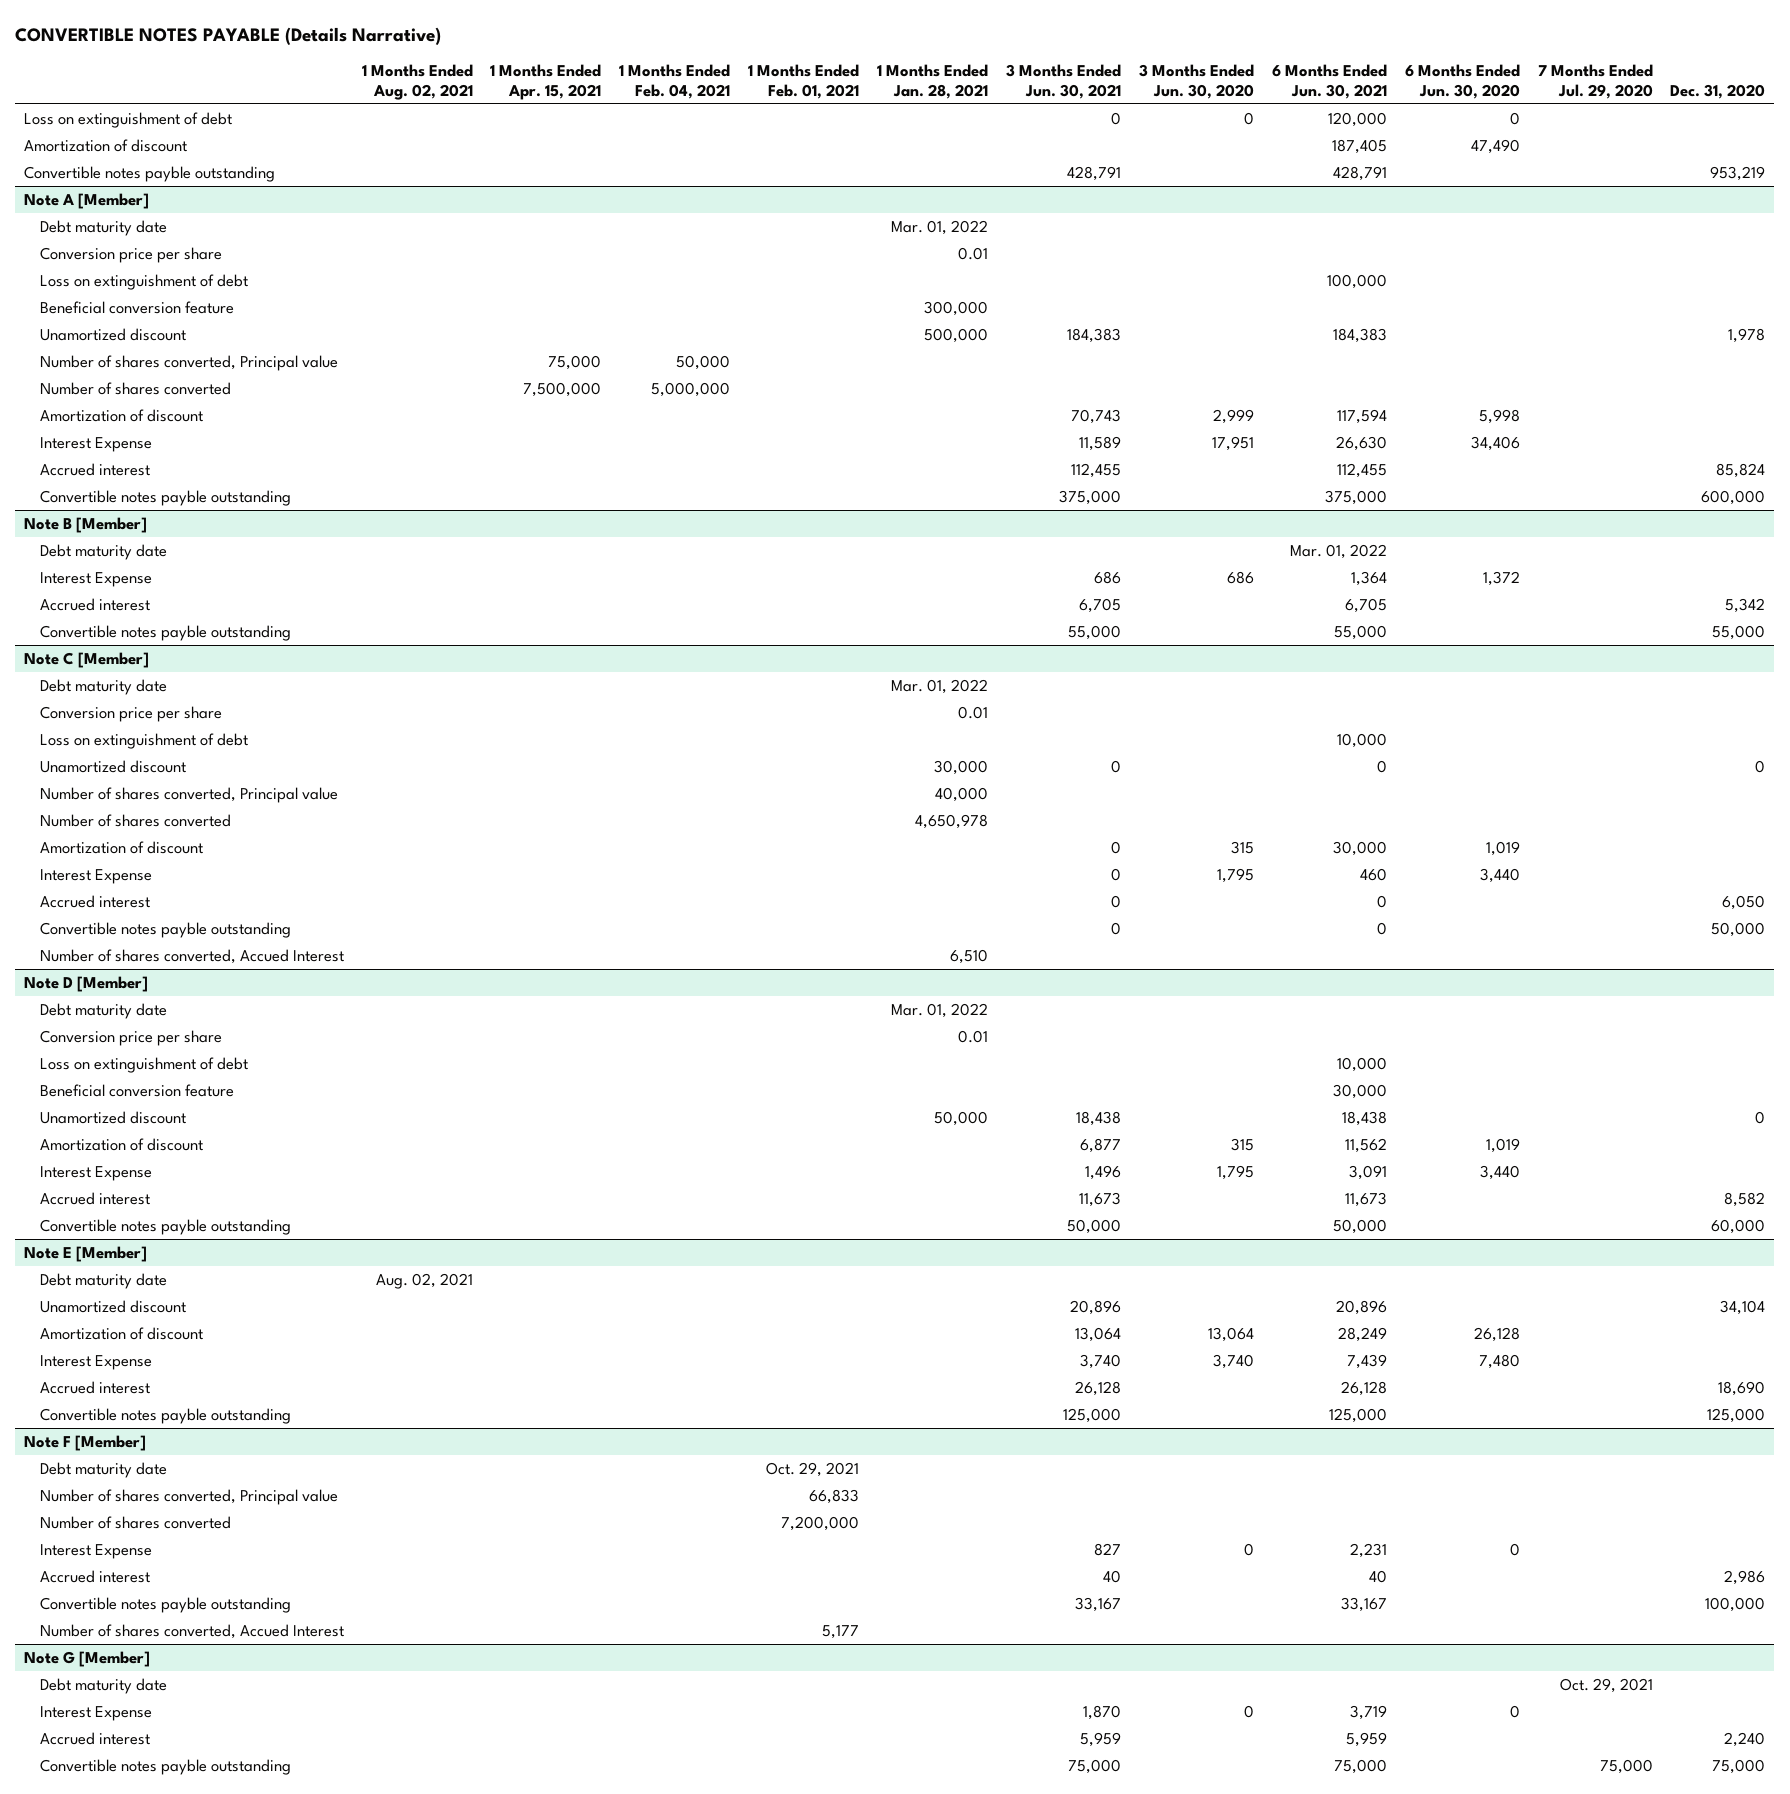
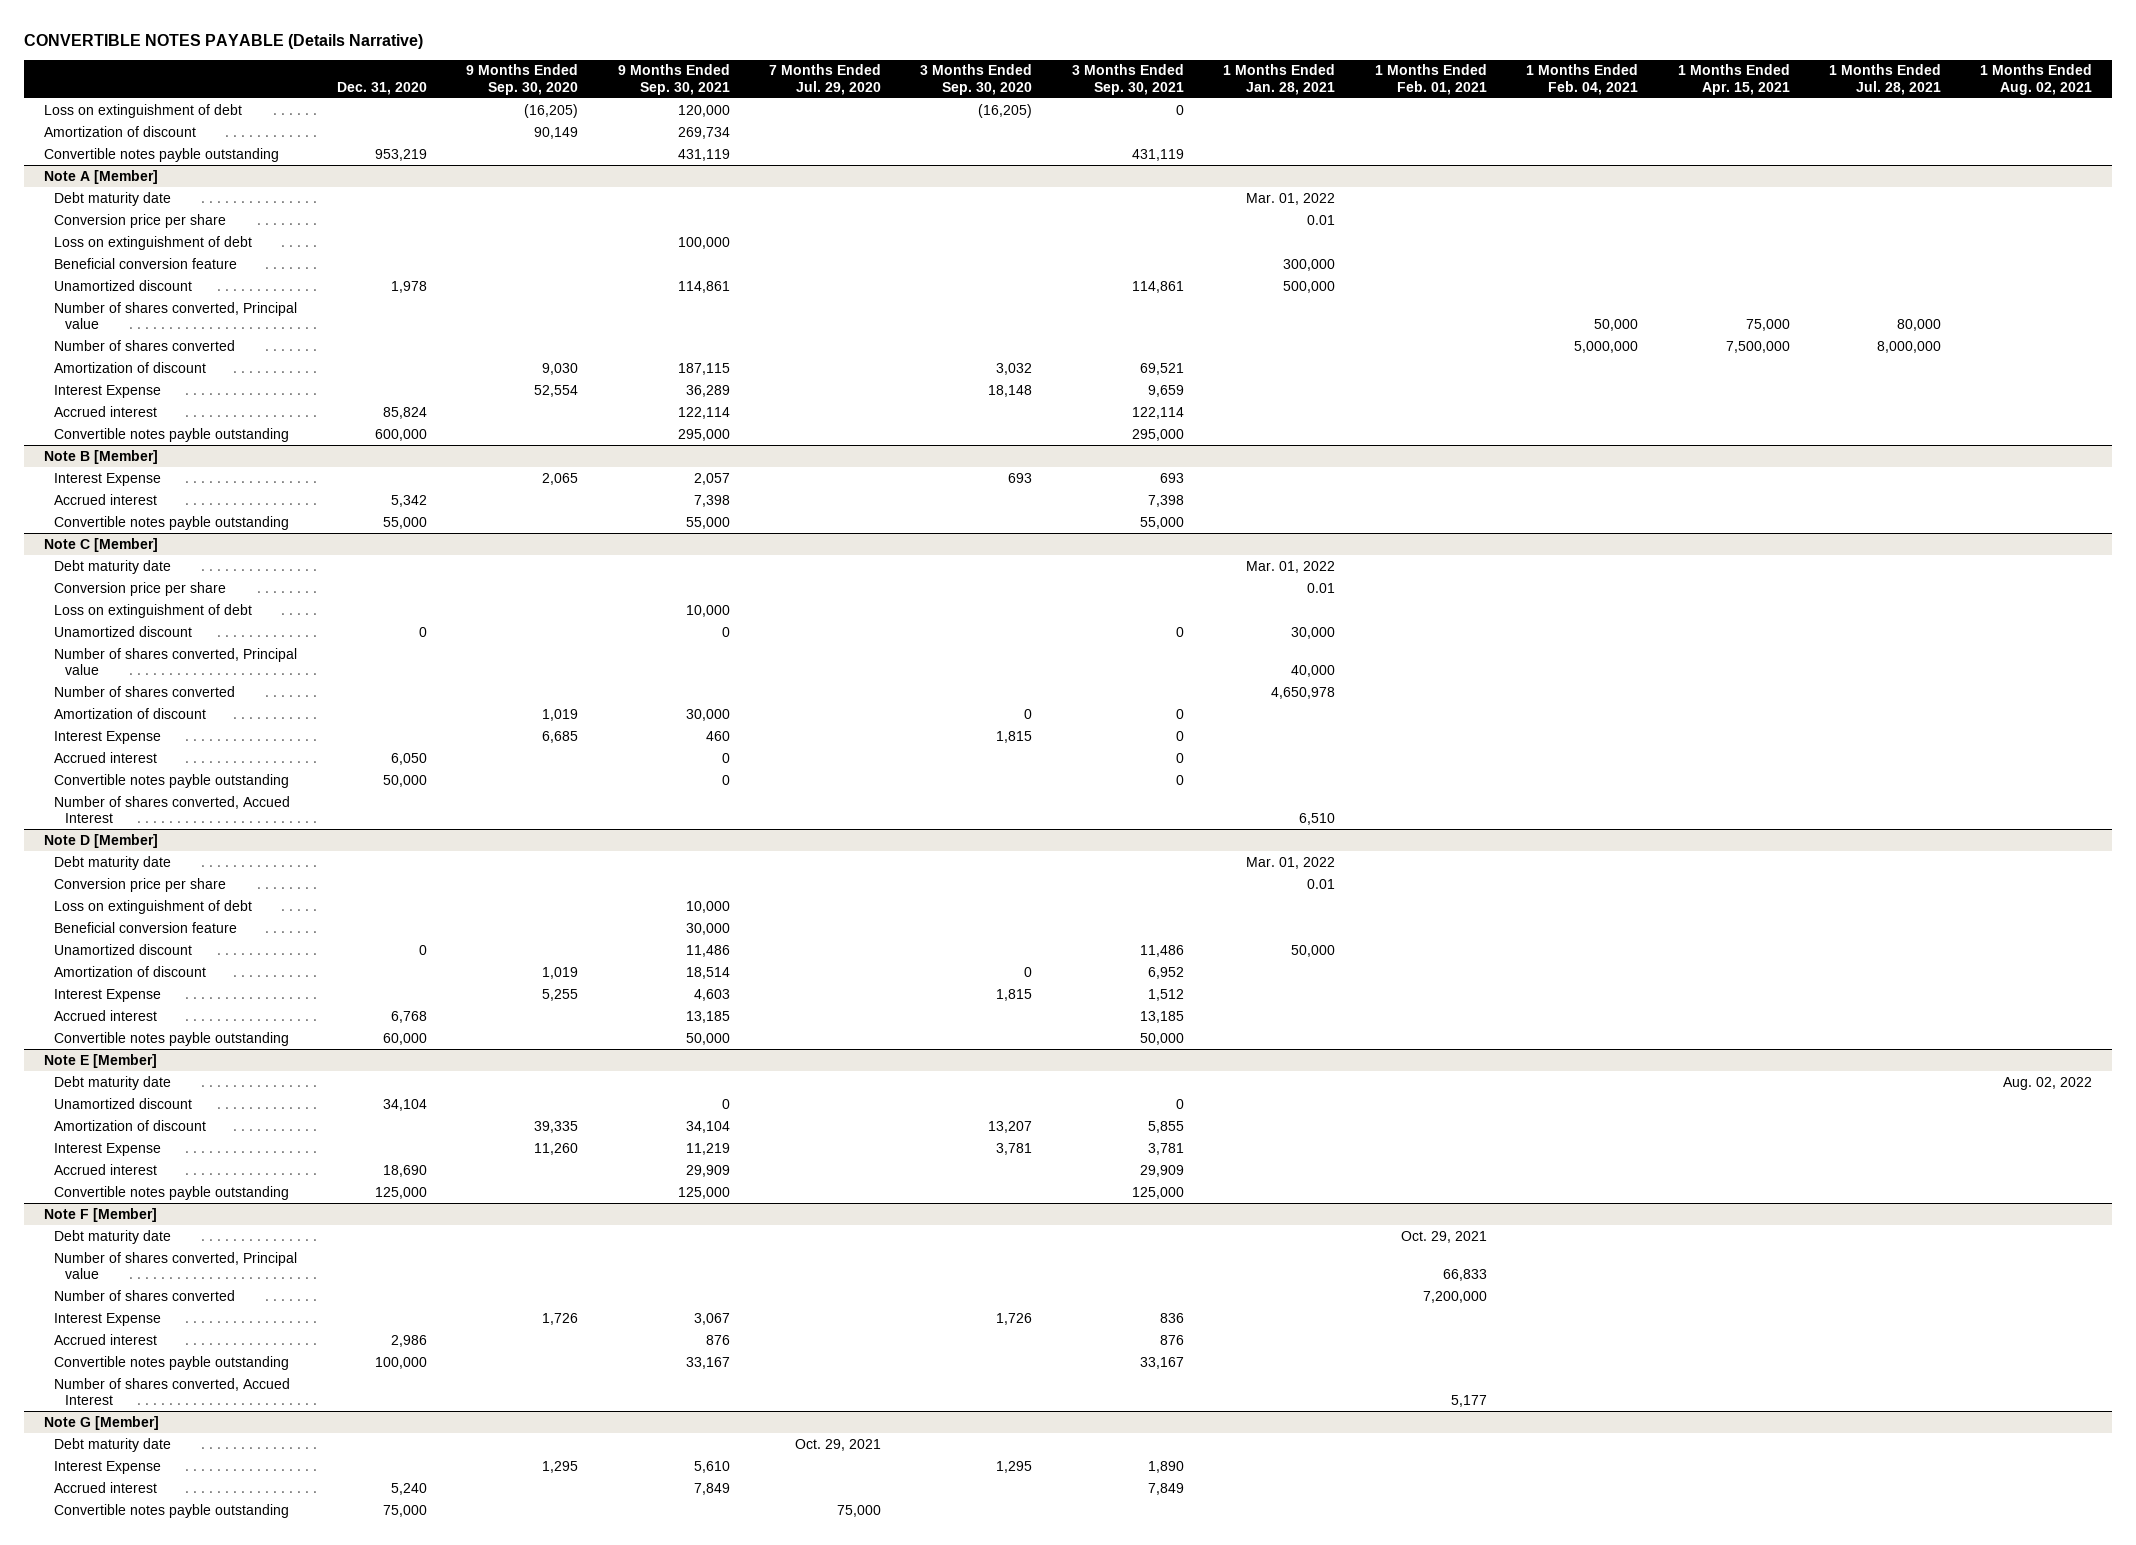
- | 1 Months Ended Aug. 02, 2021 | 1 Months Ended Apr. 15, 2021 | 1 Months Ended Feb. 04, 2021 | 1 Months Ended Feb. 01, 2021 | 1 Months Ended Jan. 28, 2021 | 3 Months Ended Jun. 30, 2021 | 3 Months Ended Jun. 30, 2020 | 6 Months Ended Jun. 30, 2021 | 6 Months Ended Jun. 30, 2020 | 7 Months Ended Jul. 29, 2020 | Dec. 31, 2020
+ | Dec. 31, 2020 | 9 Months Ended Sep. 30, 2020 | 9 Months Ended Sep. 30, 2021 | 7 Months Ended Jul. 29, 2020 | 3 Months Ended Sep. 30, 2020 | 3 Months Ended Sep. 30, 2021 | 1 Months Ended Jan. 28, 2021 | 1 Months Ended Feb. 01, 2021 | 1 Months Ended Feb. 04, 2021 | 1 Months Ended Apr. 15, 2021 | 1 Months Ended Jul. 28, 2021 | 1 Months Ended Aug. 02, 2021
@ Note B [Member]
- Debt maturity date | | | | | | | | Mar. 01, 2022 | | |
@ Note D [Member]
- Accrued interest | | | | | | 11,673 | | 11,673 | | | 8,582
+ Accrued interest | 6,768 | | 13,185 | | | 13,185 | | | | | |
@ Note E [Member]
- Debt maturity date | Aug. 02, 2021 | | | | | | | | | |
+ Debt maturity date | | | | | | | | | | | | Aug. 02, 2022
@ Note G [Member]
- Accrued interest | | | | | | 5,959 | | 5,959 | | | 2,240
+ Accrued interest | 5,240 | | 7,849 | | | 7,849 | | | | | |

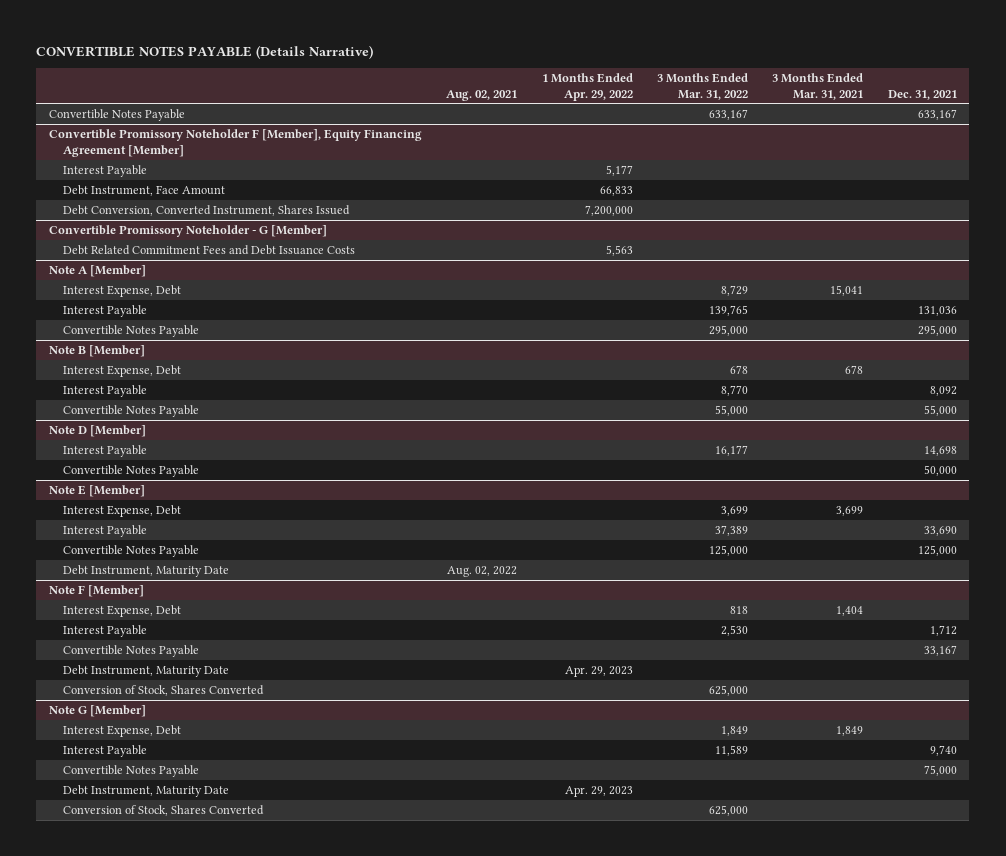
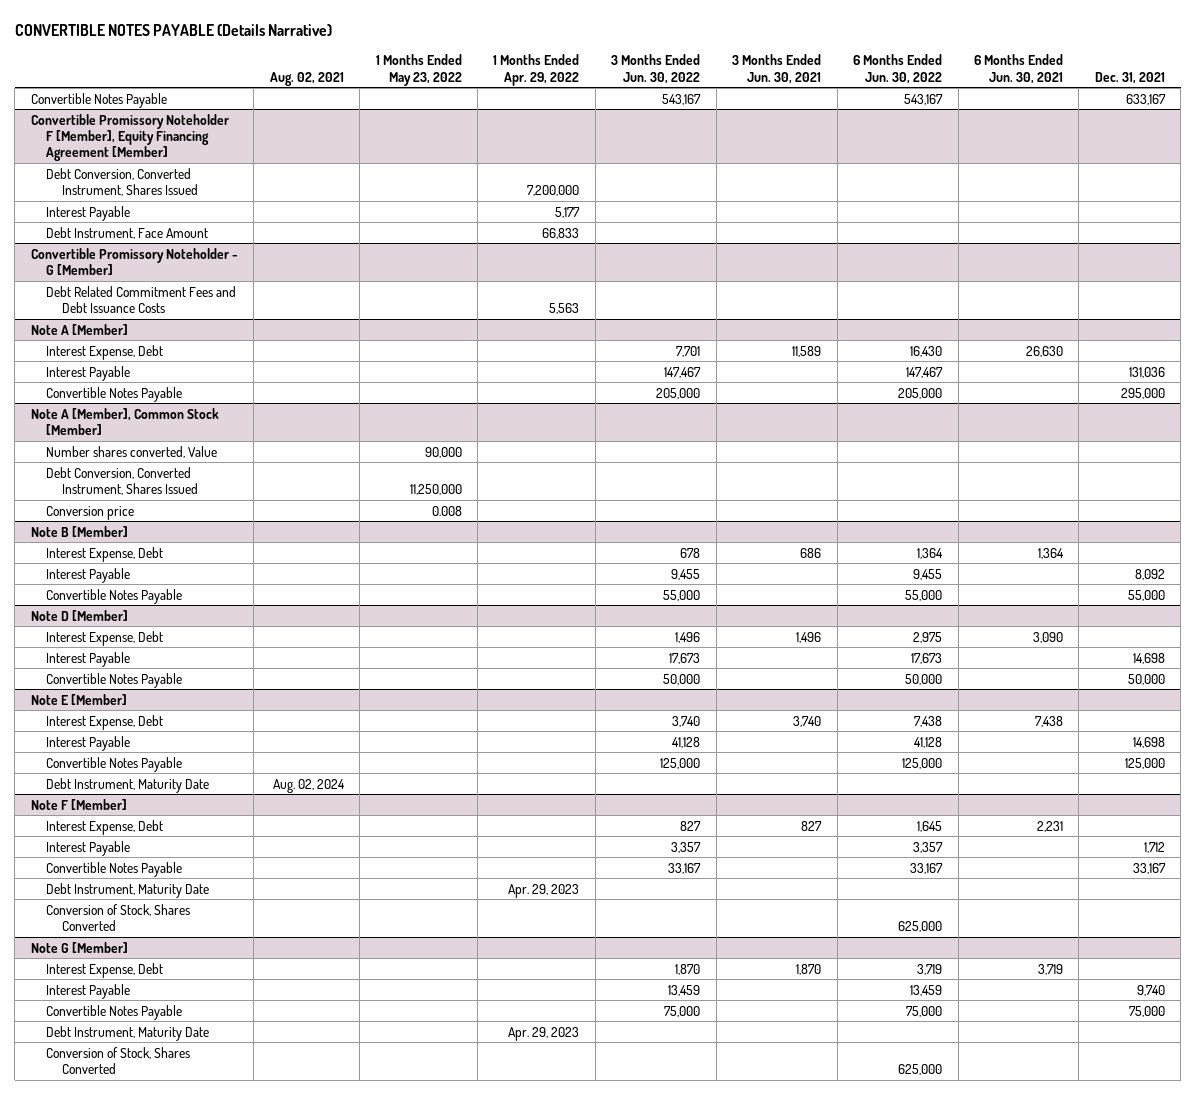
- | Aug. 02, 2021 | 1 Months Ended Apr. 29, 2022 | 3 Months Ended Mar. 31, 2022 | 3 Months Ended Mar. 31, 2021 | Dec. 31, 2021
+ | Aug. 02, 2021 | 1 Months Ended May 23, 2022 | 1 Months Ended Apr. 29, 2022 | 3 Months Ended Jun. 30, 2022 | 3 Months Ended Jun. 30, 2021 | 6 Months Ended Jun. 30, 2022 | 6 Months Ended Jun. 30, 2021 | Dec. 31, 2021
@ Convertible Promissory Noteholder F [Member], Equity Financing Agreement [Member]
moved up: Debt Conversion, Converted Instrument, Shares Issued | | | 7,200,000 | | | | |
+ Note A [Member], Common Stock [Member]
+ Number shares converted, Value | | 90,000 | | | | | |
+ Debt Conversion, Converted Instrument, Shares Issued | | 11,250,000 | | | | | |
+ Conversion price | | 0.008 | | | | | |
@ Note D [Member]
+ Interest Expense, Debt | | | | 1,496 | 1,496 | 2,975 | 3,090 |
@ Note E [Member]
- Interest Payable | | | 37,389 | | 33,690
+ Interest Payable | | | | 41,128 | | 41,128 | | 14,698
- Debt Instrument, Maturity Date | Aug. 02, 2022 | | | |
+ Debt Instrument, Maturity Date | Aug. 02, 2024 | | | | | | |

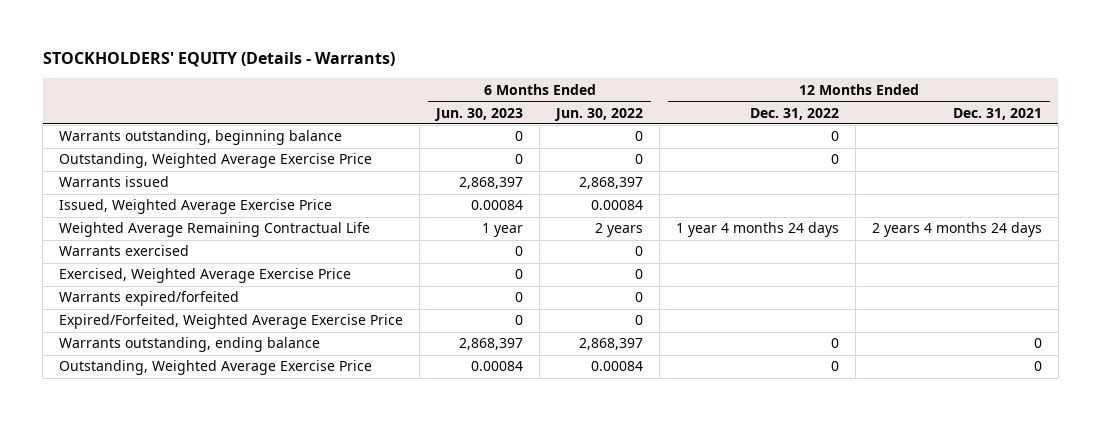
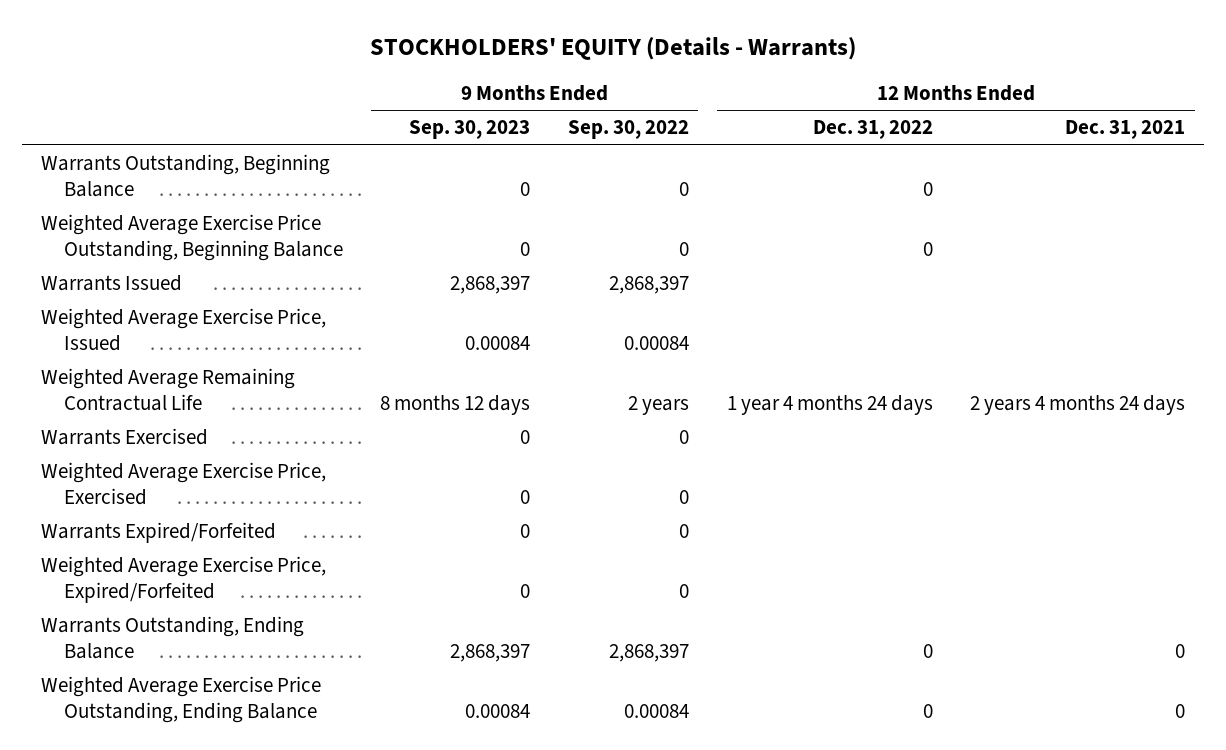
- | 6 Months Ended Jun. 30, 2023 | 6 Months Ended Jun. 30, 2022 | 12 Months Ended Dec. 31, 2022 | 12 Months Ended Dec. 31, 2021
+ | 9 Months Ended Sep. 30, 2023 | 9 Months Ended Sep. 30, 2022 | 12 Months Ended Dec. 31, 2022 | 12 Months Ended Dec. 31, 2021
- Warrants outstanding, beginning balance | 0 | 0 | 0 |
- Outstanding, Weighted Average Exercise Price | 0 | 0 | 0 |
- Warrants issued | 2,868,397 | 2,868,397 | |
- Issued, Weighted Average Exercise Price | 0.00084 | 0.00084 | |
+ Warrants Outstanding, Beginning Balance | 0 | 0 | 0 |
+ Weighted Average Exercise Price Outstanding, Beginning Balance | 0 | 0 | 0 |
+ Warrants Issued | 2,868,397 | 2,868,397 | |
+ Weighted Average Exercise Price, Issued | 0.00084 | 0.00084 | |
- Warrants exercised | 0 | 0 | |
- Exercised, Weighted Average Exercise Price | 0 | 0 | |
- Warrants expired/forfeited | 0 | 0 | |
- Expired/Forfeited, Weighted Average Exercise Price | 0 | 0 | |
- Warrants outstanding, ending balance | 2,868,397 | 2,868,397 | 0 | 0
- Outstanding, Weighted Average Exercise Price | 0.00084 | 0.00084 | 0 | 0
+ Warrants Exercised | 0 | 0 | |
+ Weighted Average Exercise Price, Exercised | 0 | 0 | |
+ Warrants Expired/Forfeited | 0 | 0 | |
+ Weighted Average Exercise Price, Expired/Forfeited | 0 | 0 | |
+ Warrants Outstanding, Ending Balance | 2,868,397 | 2,868,397 | 0 | 0
+ Weighted Average Exercise Price Outstanding, Ending Balance | 0.00084 | 0.00084 | 0 | 0

